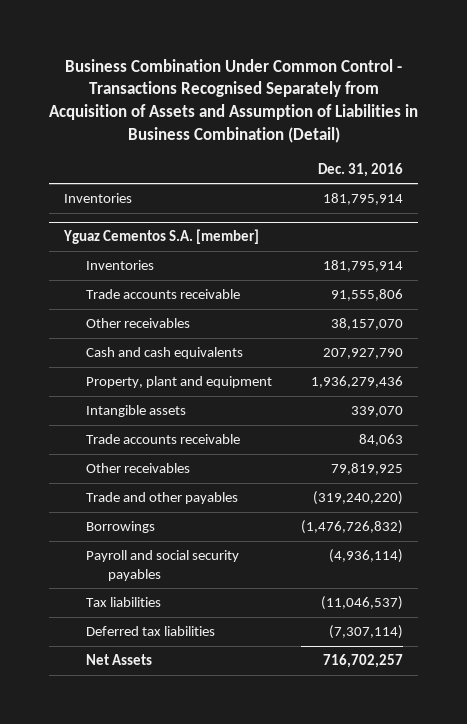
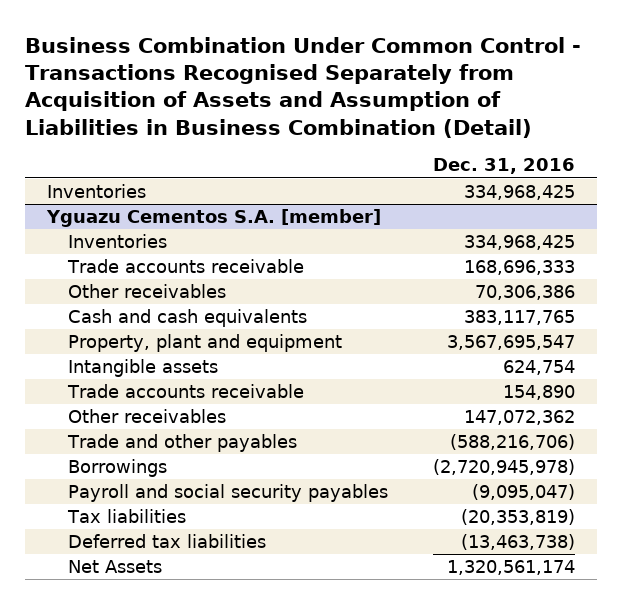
- Inventories | 181,795,914
- Yguaz Cementos S.A. [member]
- Inventories | 181,795,914
- Trade accounts receivable | 91,555,806
- Other receivables | 38,157,070
- Cash and cash equivalents | 207,927,790
- Property, plant and equipment | 1,936,279,436
- Intangible assets | 339,070
- Trade accounts receivable | 84,063
- Other receivables | 79,819,925
- Trade and other payables | (319,240,220)
- Borrowings | (1,476,726,832)
- Payroll and social security payables | (4,936,114)
- Tax liabilities | (11,046,537)
- Deferred tax liabilities | (7,307,114)
- Net Assets | 716,702,257
+ Inventories | 334,968,425
+ Yguazu Cementos S.A. [member]
+ Inventories | 334,968,425
+ Trade accounts receivable | 168,696,333
+ Other receivables | 70,306,386
+ Cash and cash equivalents | 383,117,765
+ Property, plant and equipment | 3,567,695,547
+ Intangible assets | 624,754
+ Trade accounts receivable | 154,890
+ Other receivables | 147,072,362
+ Trade and other payables | (588,216,706)
+ Borrowings | (2,720,945,978)
+ Payroll and social security payables | (9,095,047)
+ Tax liabilities | (20,353,819)
+ Deferred tax liabilities | (13,463,738)
+ Net Assets | 1,320,561,174

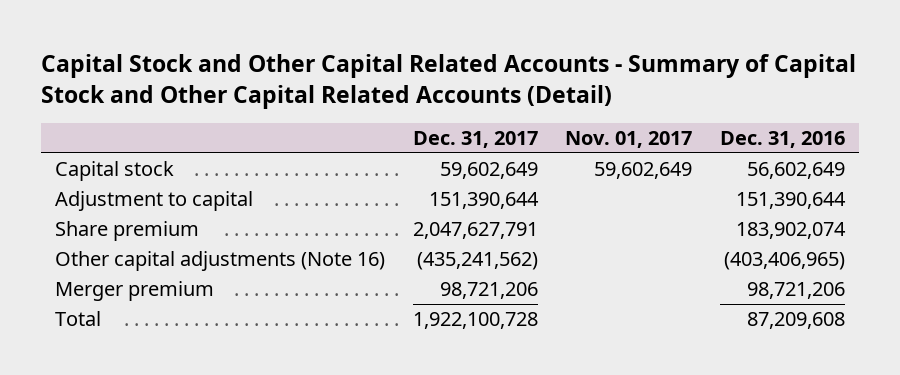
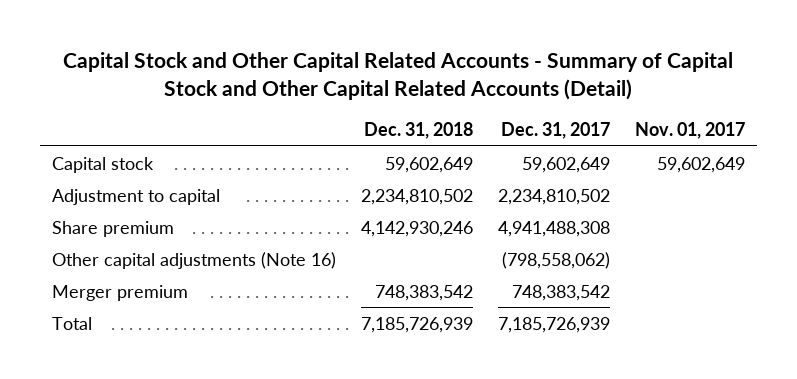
- | Dec. 31, 2017 | Nov. 01, 2017 | Dec. 31, 2016
+ | Dec. 31, 2018 | Dec. 31, 2017 | Nov. 01, 2017
- Adjustment to capital | 151,390,644 | | 151,390,644
- Share premium | 2,047,627,791 | | 183,902,074
- Other capital adjustments (Note 16) | (435,241,562) | | (403,406,965)
- Merger premium | 98,721,206 | | 98,721,206
- Total | 1,922,100,728 | | 87,209,608
+ Adjustment to capital | 2,234,810,502 | 2,234,810,502 |
+ Share premium | 4,142,930,246 | 4,941,488,308 |
+ Other capital adjustments (Note 16) | | (798,558,062) |
+ Merger premium | 748,383,542 | 748,383,542 |
+ Total | 7,185,726,939 | 7,185,726,939 |

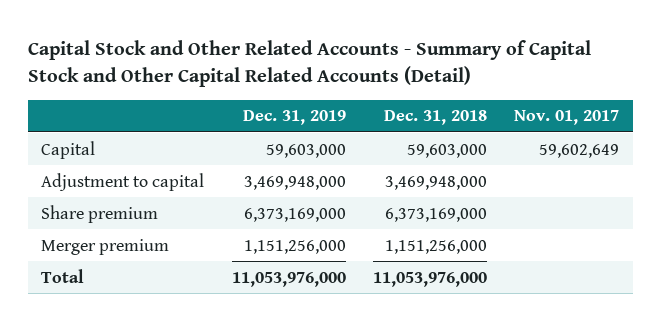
- Capital Stock and Other Capital Related Accounts - Summary of Capital Stock and Other Capital Related Accounts (Detail)
+ Capital Stock and Other Related Accounts - Summary of Capital Stock and Other Capital Related Accounts (Detail)
- | Dec. 31, 2018 | Dec. 31, 2017 | Nov. 01, 2017
+ | Dec. 31, 2019 | Dec. 31, 2018 | Nov. 01, 2017
- Capital stock | 59,602,649 | 59,602,649 | 59,602,649
- Adjustment to capital | 2,234,810,502 | 2,234,810,502 |
- Share premium | 4,142,930,246 | 4,941,488,308 |
- Other capital adjustments (Note 16) | | (798,558,062) |
- Merger premium | 748,383,542 | 748,383,542 |
- Total | 7,185,726,939 | 7,185,726,939 |
+ Capital | 59,603,000 | 59,603,000 | 59,602,649
+ Adjustment to capital | 3,469,948,000 | 3,469,948,000 |
+ Share premium | 6,373,169,000 | 6,373,169,000 |
+ Merger premium | 1,151,256,000 | 1,151,256,000 |
+ Total | 11,053,976,000 | 11,053,976,000 |

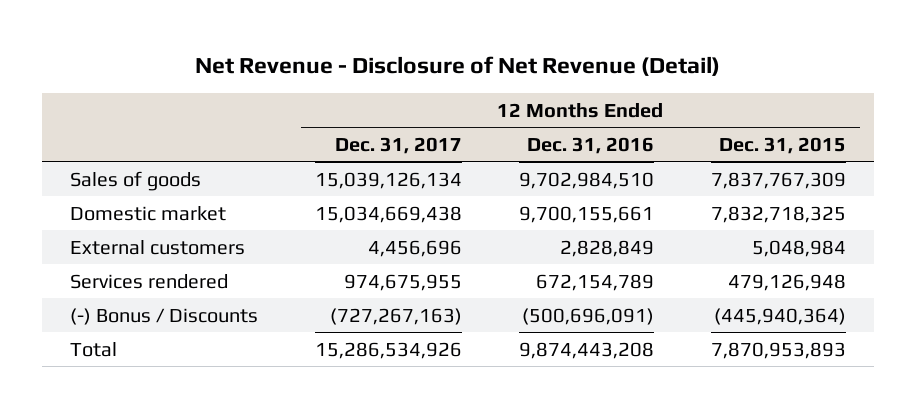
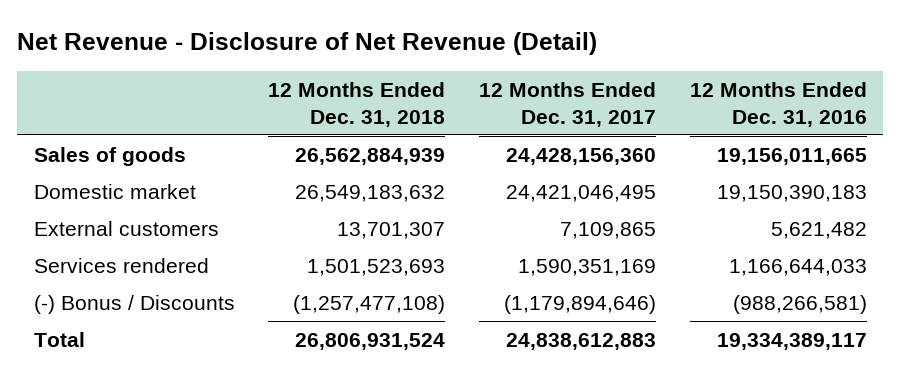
- | 12 Months Ended Dec. 31, 2017 | 12 Months Ended Dec. 31, 2016 | 12 Months Ended Dec. 31, 2015
+ | 12 Months Ended Dec. 31, 2018 | 12 Months Ended Dec. 31, 2017 | 12 Months Ended Dec. 31, 2016
- Sales of goods | 15,039,126,134 | 9,702,984,510 | 7,837,767,309
- Domestic market | 15,034,669,438 | 9,700,155,661 | 7,832,718,325
- External customers | 4,456,696 | 2,828,849 | 5,048,984
- Services rendered | 974,675,955 | 672,154,789 | 479,126,948
- (-) Bonus / Discounts | (727,267,163) | (500,696,091) | (445,940,364)
- Total | 15,286,534,926 | 9,874,443,208 | 7,870,953,893
+ Sales of goods | 26,562,884,939 | 24,428,156,360 | 19,156,011,665
+ Domestic market | 26,549,183,632 | 24,421,046,495 | 19,150,390,183
+ External customers | 13,701,307 | 7,109,865 | 5,621,482
+ Services rendered | 1,501,523,693 | 1,590,351,169 | 1,166,644,033
+ (-) Bonus / Discounts | (1,257,477,108) | (1,179,894,646) | (988,266,581)
+ Total | 26,806,931,524 | 24,838,612,883 | 19,334,389,117

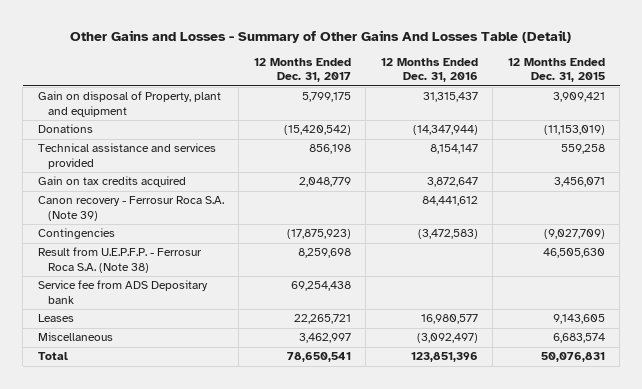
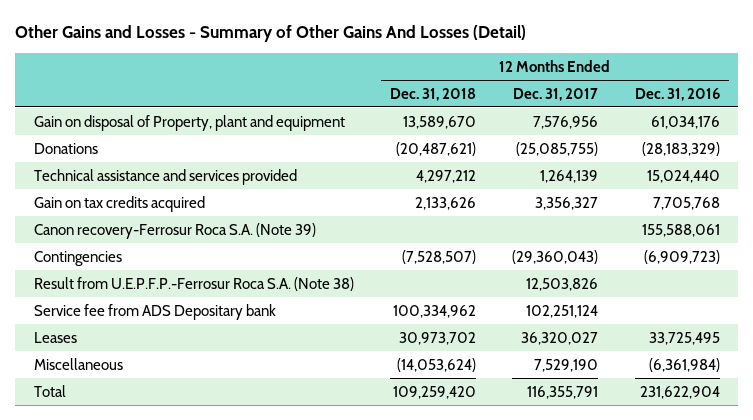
- Other Gains and Losses - Summary of Other Gains And Losses Table (Detail)
+ Other Gains and Losses - Summary of Other Gains And Losses (Detail)
- | 12 Months Ended Dec. 31, 2017 | 12 Months Ended Dec. 31, 2016 | 12 Months Ended Dec. 31, 2015
+ | 12 Months Ended Dec. 31, 2018 | 12 Months Ended Dec. 31, 2017 | 12 Months Ended Dec. 31, 2016
- Gain on disposal of Property, plant and equipment | 5,799,175 | 31,315,437 | 3,909,421
- Donations | (15,420,542) | (14,347,944) | (11,153,019)
- Technical assistance and services provided | 856,198 | 8,154,147 | 559,258
- Gain on tax credits acquired | 2,048,779 | 3,872,647 | 3,456,071
- Canon recovery - Ferrosur Roca S.A. (Note 39) | | 84,441,612 |
- Contingencies | (17,875,923) | (3,472,583) | (9,027,709)
- Result from U.E.P.F.P. - Ferrosur Roca S.A. (Note 38) | 8,259,698 | | 46,505,630
- Service fee from ADS Depositary bank | 69,254,438 | |
- Leases | 22,265,721 | 16,980,577 | 9,143,605
- Miscellaneous | 3,462,997 | (3,092,497) | 6,683,574
- Total | 78,650,541 | 123,851,396 | 50,076,831
+ Gain on disposal of Property, plant and equipment | 13,589,670 | 7,576,956 | 61,034,176
+ Donations | (20,487,621) | (25,085,755) | (28,183,329)
+ Technical assistance and services provided | 4,297,212 | 1,264,139 | 15,024,440
+ Gain on tax credits acquired | 2,133,626 | 3,356,327 | 7,705,768
+ Canon recovery-Ferrosur Roca S.A. (Note 39) | | | 155,588,061
+ Contingencies | (7,528,507) | (29,360,043) | (6,909,723)
+ Result from U.E.P.F.P.-Ferrosur Roca S.A. (Note 38) | | 12,503,826 |
+ Service fee from ADS Depositary bank | 100,334,962 | 102,251,124 |
+ Leases | 30,973,702 | 36,320,027 | 33,725,495
+ Miscellaneous | (14,053,624) | 7,529,190 | (6,361,984)
+ Total | 109,259,420 | 116,355,791 | 231,622,904

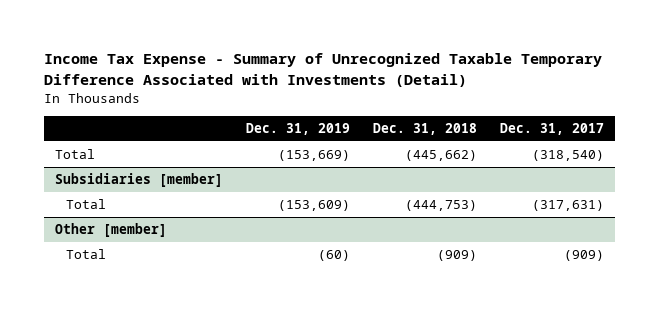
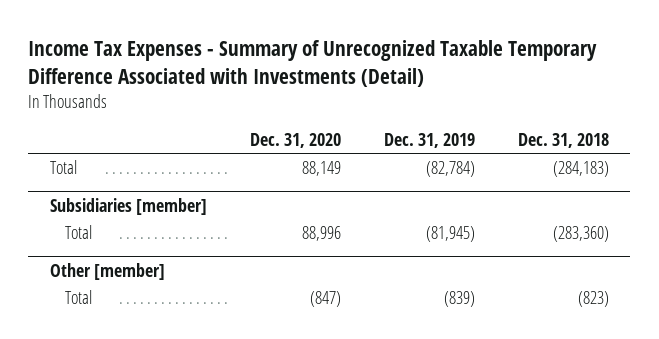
- Income Tax Expense - Summary of Unrecognized Taxable Temporary Difference Associated with Investments (Detail)
+ Income Tax Expenses - Summary of Unrecognized Taxable Temporary Difference Associated with Investments (Detail)
- | Dec. 31, 2019 | Dec. 31, 2018 | Dec. 31, 2017
+ | Dec. 31, 2020 | Dec. 31, 2019 | Dec. 31, 2018
- Total | (153,669) | (445,662) | (318,540)
+ Total | 88,149 | (82,784) | (284,183)
@ Subsidiaries [member]
- Total | (153,609) | (444,753) | (317,631)
+ Total | 88,996 | (81,945) | (283,360)
@ Other [member]
- Total | (60) | (909) | (909)
+ Total | (847) | (839) | (823)

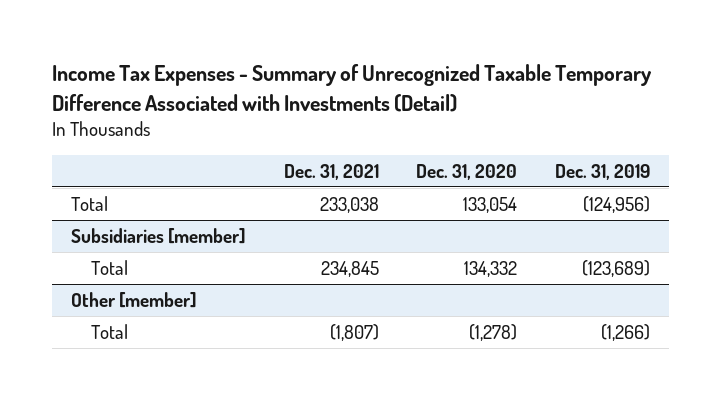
- | Dec. 31, 2020 | Dec. 31, 2019 | Dec. 31, 2018
+ | Dec. 31, 2021 | Dec. 31, 2020 | Dec. 31, 2019
- Total | 88,149 | (82,784) | (284,183)
+ Total | 233,038 | 133,054 | (124,956)
@ Subsidiaries [member]
- Total | 88,996 | (81,945) | (283,360)
+ Total | 234,845 | 134,332 | (123,689)
@ Other [member]
- Total | (847) | (839) | (823)
+ Total | (1,807) | (1,278) | (1,266)

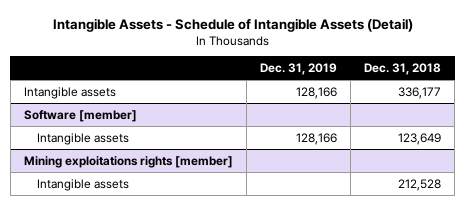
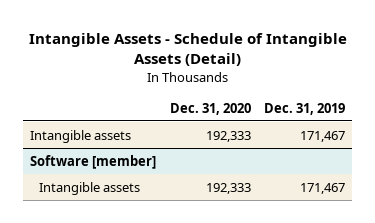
- | Dec. 31, 2019 | Dec. 31, 2018
+ | Dec. 31, 2020 | Dec. 31, 2019
- Intangible assets | 128,166 | 336,177
+ Intangible assets | 192,333 | 171,467
@ Software [member]
- Intangible assets | 128,166 | 123,649
- Mining exploitations rights [member]
- Intangible assets | | 212,528
@ Software [member]
+ Intangible assets | 192,333 | 171,467

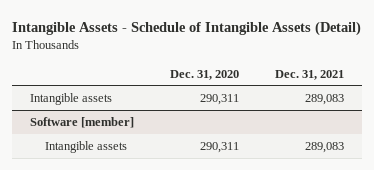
- | Dec. 31, 2020 | Dec. 31, 2019
+ | Dec. 31, 2020 | Dec. 31, 2021
- Intangible assets | 192,333 | 171,467
+ Intangible assets | 290,311 | 289,083
@ Software [member]
- Intangible assets | 192,333 | 171,467
+ Intangible assets | 290,311 | 289,083

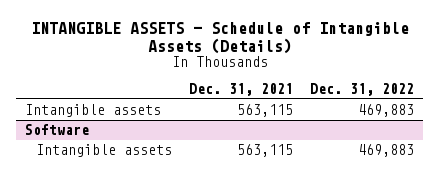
- Intangible Assets - Schedule of Intangible Assets (Detail)
+ INTANGIBLE ASSETS - Schedule of Intangible Assets (Details)
- | Dec. 31, 2020 | Dec. 31, 2021
+ | Dec. 31, 2021 | Dec. 31, 2022
- Intangible assets | 290,311 | 289,083
- Software [member]
- Intangible assets | 290,311 | 289,083
+ Intangible assets | 563,115 | 469,883
+ Software
+ Intangible assets | 563,115 | 469,883

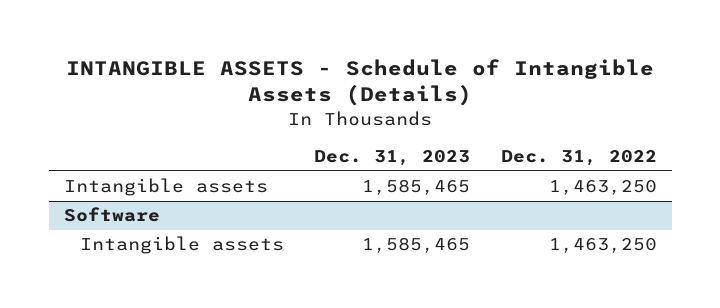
- | Dec. 31, 2021 | Dec. 31, 2022
+ | Dec. 31, 2023 | Dec. 31, 2022
- Intangible assets | 563,115 | 469,883
+ Intangible assets | 1,585,465 | 1,463,250
@ Software
- Intangible assets | 563,115 | 469,883
+ Intangible assets | 1,585,465 | 1,463,250

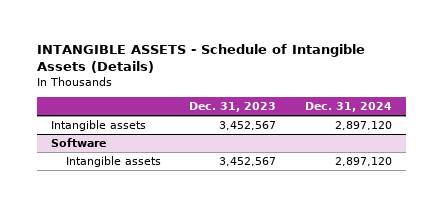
- | Dec. 31, 2023 | Dec. 31, 2022
+ | Dec. 31, 2023 | Dec. 31, 2024
- Intangible assets | 1,585,465 | 1,463,250
+ Intangible assets | 3,452,567 | 2,897,120
@ Software
- Intangible assets | 1,585,465 | 1,463,250
+ Intangible assets | 3,452,567 | 2,897,120

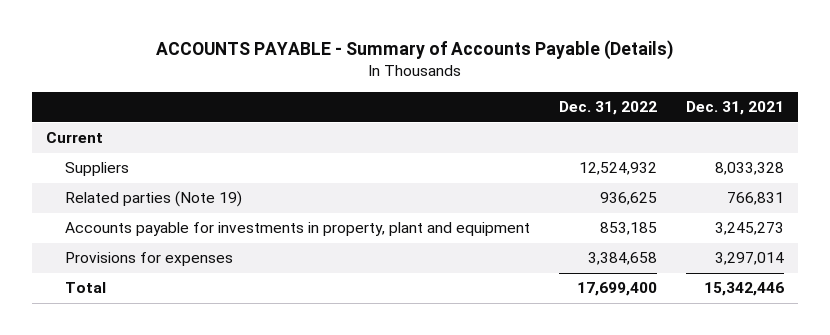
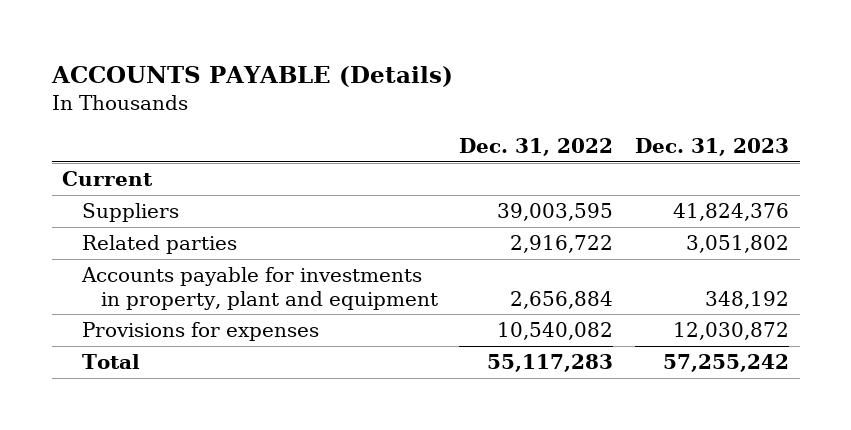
- ACCOUNTS PAYABLE - Summary of Accounts Payable (Details)
+ ACCOUNTS PAYABLE (Details)
- | Dec. 31, 2022 | Dec. 31, 2021
+ | Dec. 31, 2022 | Dec. 31, 2023
- Suppliers | 12,524,932 | 8,033,328
- Related parties (Note 19) | 936,625 | 766,831
- Accounts payable for investments in property, plant and equipment | 853,185 | 3,245,273
- Provisions for expenses | 3,384,658 | 3,297,014
- Total | 17,699,400 | 15,342,446
+ Suppliers | 39,003,595 | 41,824,376
+ Related parties | 2,916,722 | 3,051,802
+ Accounts payable for investments in property, plant and equipment | 2,656,884 | 348,192
+ Provisions for expenses | 10,540,082 | 12,030,872
+ Total | 55,117,283 | 57,255,242

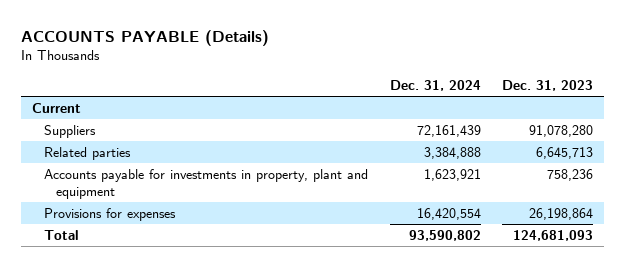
- | Dec. 31, 2022 | Dec. 31, 2023
+ | Dec. 31, 2024 | Dec. 31, 2023
- Suppliers | 39,003,595 | 41,824,376
- Related parties | 2,916,722 | 3,051,802
- Accounts payable for investments in property, plant and equipment | 2,656,884 | 348,192
- Provisions for expenses | 10,540,082 | 12,030,872
- Total | 55,117,283 | 57,255,242
+ Suppliers | 72,161,439 | 91,078,280
+ Related parties | 3,384,888 | 6,645,713
+ Accounts payable for investments in property, plant and equipment | 1,623,921 | 758,236
+ Provisions for expenses | 16,420,554 | 26,198,864
+ Total | 93,590,802 | 124,681,093

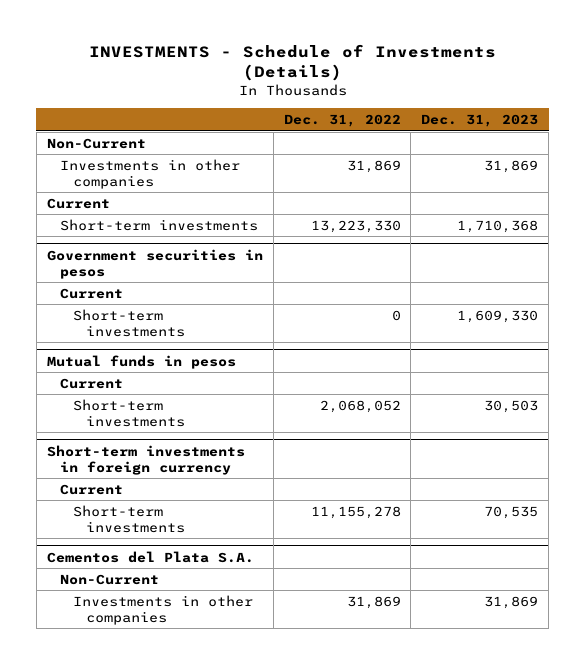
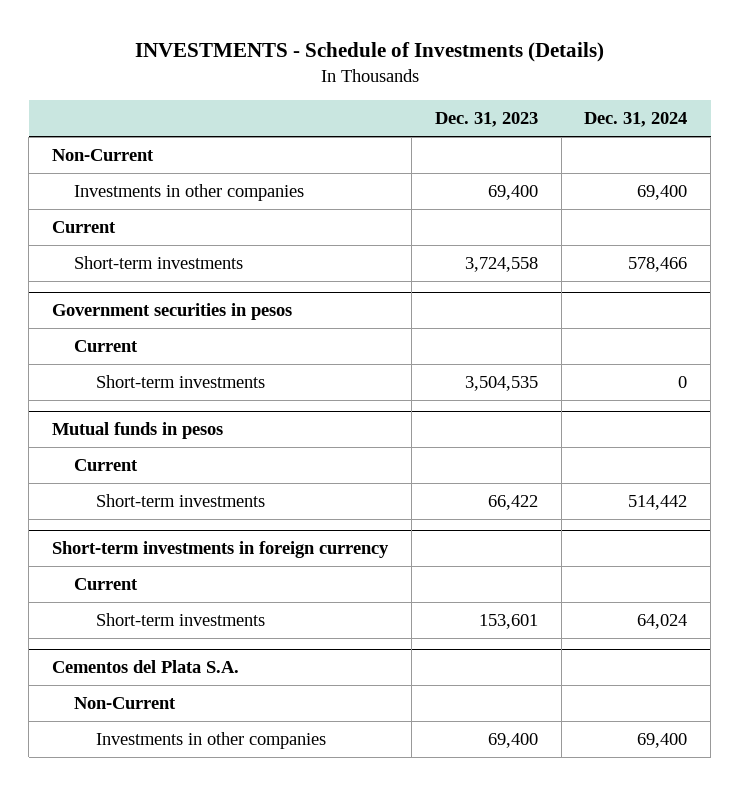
- | Dec. 31, 2022 | Dec. 31, 2023
+ | Dec. 31, 2023 | Dec. 31, 2024
- Investments in other companies | 31,869 | 31,869
+ Investments in other companies | 69,400 | 69,400
- Short-term investments | 13,223,330 | 1,710,368
+ Short-term investments | 3,724,558 | 578,466
@ Government securities in pesos
- Short-term investments | 0 | 1,609,330
+ Short-term investments | 3,504,535 | 0
@ Mutual funds in pesos
- Short-term investments | 2,068,052 | 30,503
+ Short-term investments | 66,422 | 514,442
@ Short-term investments in foreign currency
- Short-term investments | 11,155,278 | 70,535
+ Short-term investments | 153,601 | 64,024
@ Cementos del Plata S.A.
- Investments in other companies | 31,869 | 31,869
+ Investments in other companies | 69,400 | 69,400

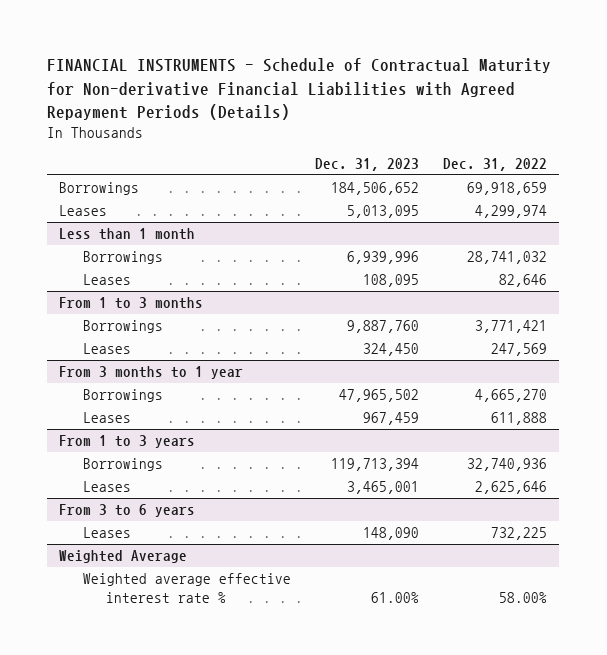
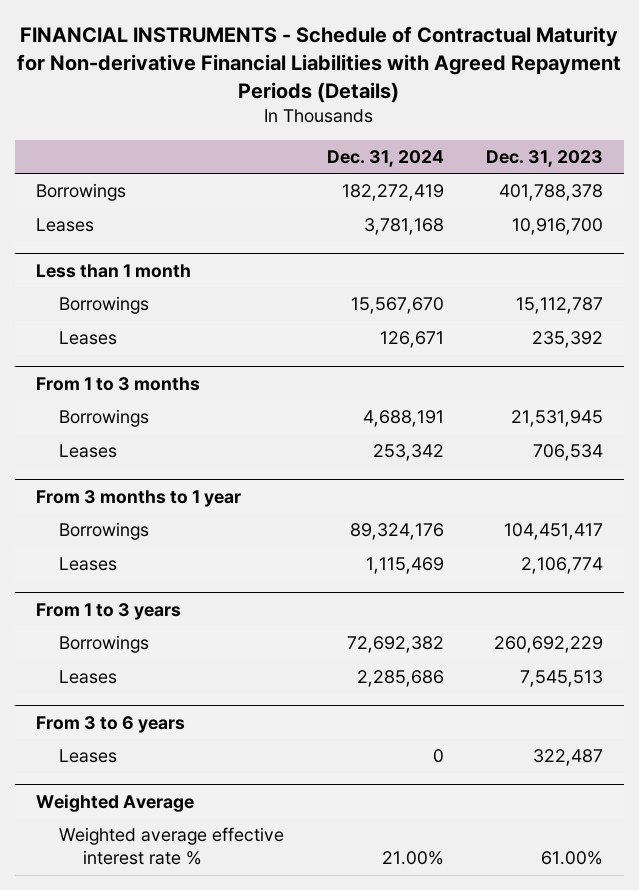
- | Dec. 31, 2023 | Dec. 31, 2022
+ | Dec. 31, 2024 | Dec. 31, 2023
- Borrowings | 184,506,652 | 69,918,659
- Leases | 5,013,095 | 4,299,974
+ Borrowings | 182,272,419 | 401,788,378
+ Leases | 3,781,168 | 10,916,700
@ Less than 1 month
- Borrowings | 6,939,996 | 28,741,032
- Leases | 108,095 | 82,646
+ Borrowings | 15,567,670 | 15,112,787
+ Leases | 126,671 | 235,392
@ From 1 to 3 months
- Borrowings | 9,887,760 | 3,771,421
- Leases | 324,450 | 247,569
+ Borrowings | 4,688,191 | 21,531,945
+ Leases | 253,342 | 706,534
@ From 3 months to 1 year
- Borrowings | 47,965,502 | 4,665,270
- Leases | 967,459 | 611,888
+ Borrowings | 89,324,176 | 104,451,417
+ Leases | 1,115,469 | 2,106,774
@ From 1 to 3 years
- Borrowings | 119,713,394 | 32,740,936
- Leases | 3,465,001 | 2,625,646
+ Borrowings | 72,692,382 | 260,692,229
+ Leases | 2,285,686 | 7,545,513
@ From 3 to 6 years
- Leases | 148,090 | 732,225
+ Leases | 0 | 322,487

